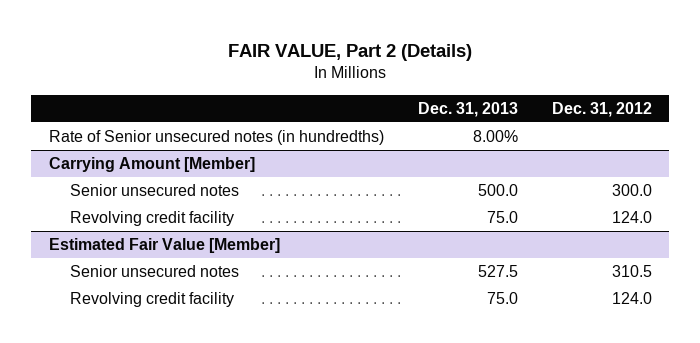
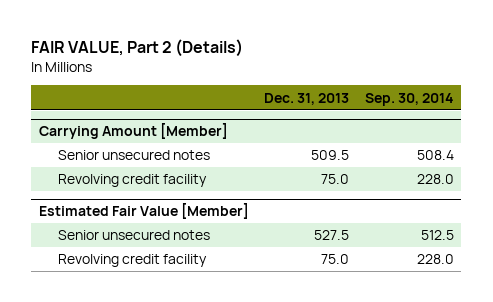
- | Dec. 31, 2013 | Dec. 31, 2012
+ | Dec. 31, 2013 | Sep. 30, 2014
- Rate of Senior unsecured notes (in hundredths) | 8.00% |
@ Carrying Amount [Member]
- Senior unsecured notes | 500.0 | 300.0
+ Senior unsecured notes | 509.5 | 508.4

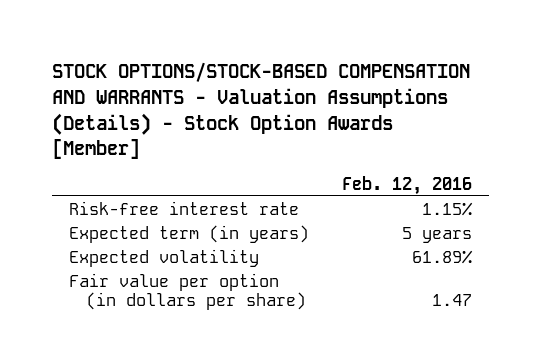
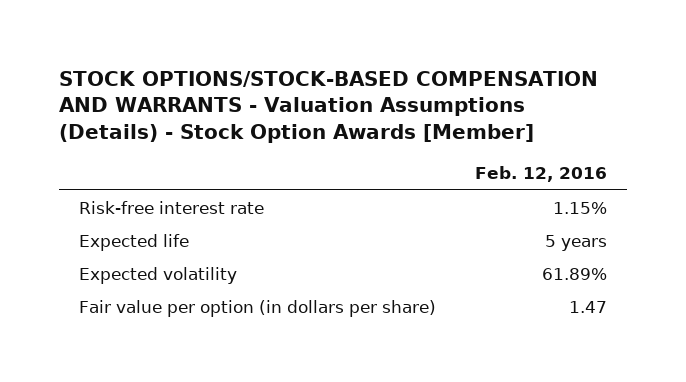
- Expected term (in years) | 5 years
+ Expected life | 5 years

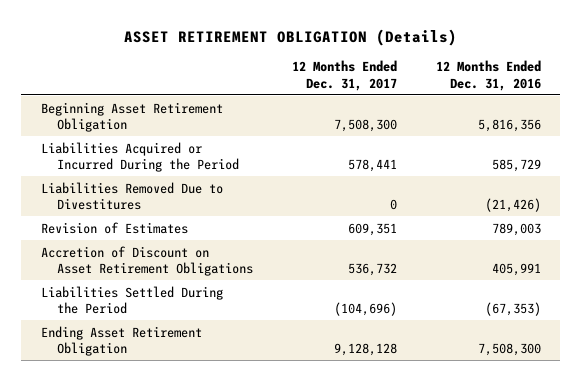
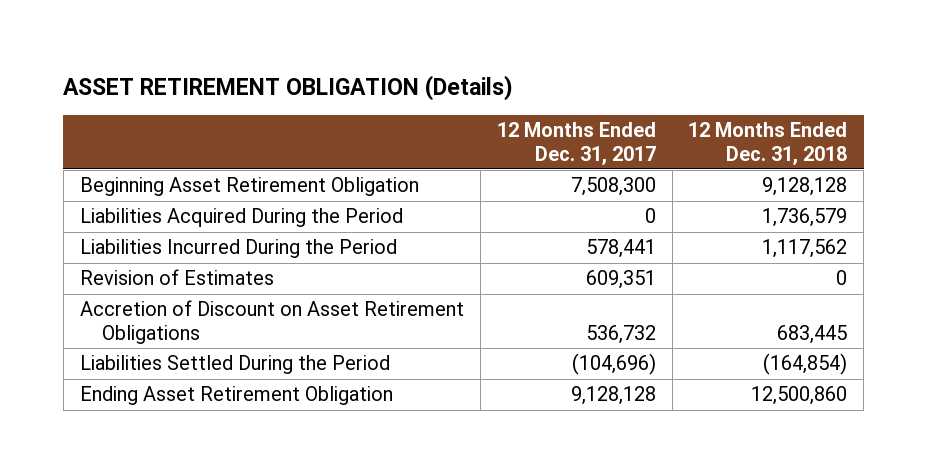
- | 12 Months Ended Dec. 31, 2017 | 12 Months Ended Dec. 31, 2016
+ | 12 Months Ended Dec. 31, 2017 | 12 Months Ended Dec. 31, 2018
- Liabilities Acquired or Incurred During the Period | 578,441 | 585,729
- Liabilities Removed Due to Divestitures | 0 | (21,426)
+ Liabilities Acquired During the Period | 0 | 1,736,579
+ Liabilities Incurred During the Period | 578,441 | 1,117,562

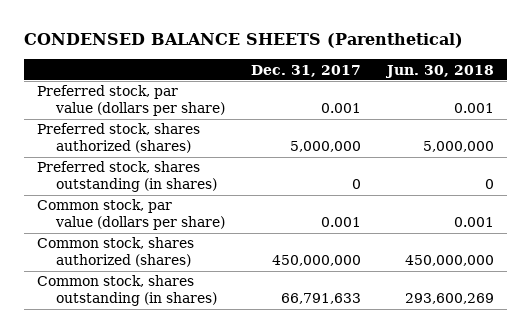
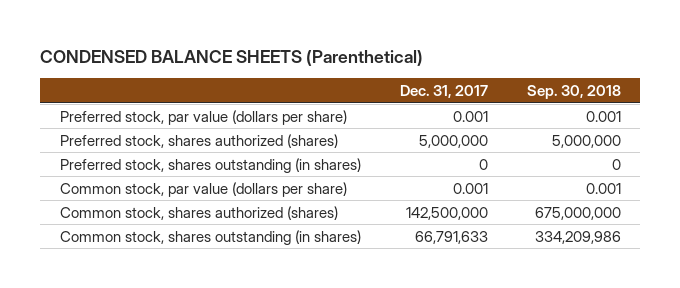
- | Dec. 31, 2017 | Jun. 30, 2018
+ | Dec. 31, 2017 | Sep. 30, 2018
- Common stock, shares authorized (shares) | 450,000,000 | 450,000,000
+ Common stock, shares authorized (shares) | 142,500,000 | 675,000,000

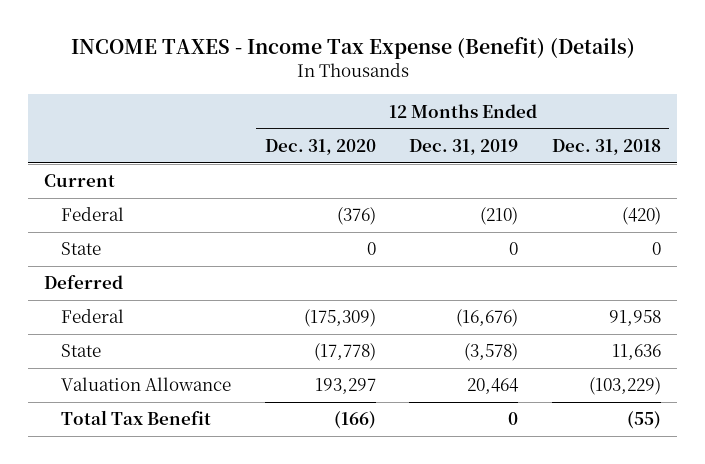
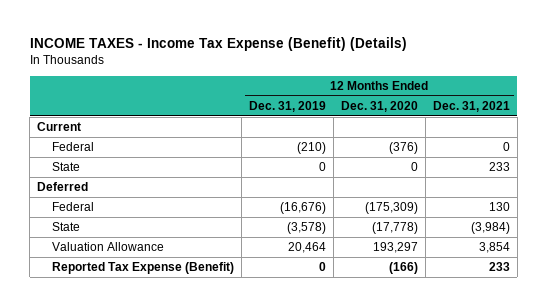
- | 12 Months Ended Dec. 31, 2020 | 12 Months Ended Dec. 31, 2019 | 12 Months Ended Dec. 31, 2018
+ | 12 Months Ended Dec. 31, 2019 | 12 Months Ended Dec. 31, 2020 | 12 Months Ended Dec. 31, 2021
- Total Tax Benefit | (166) | 0 | (55)
+ Reported Tax Expense (Benefit) | 0 | (166) | 233

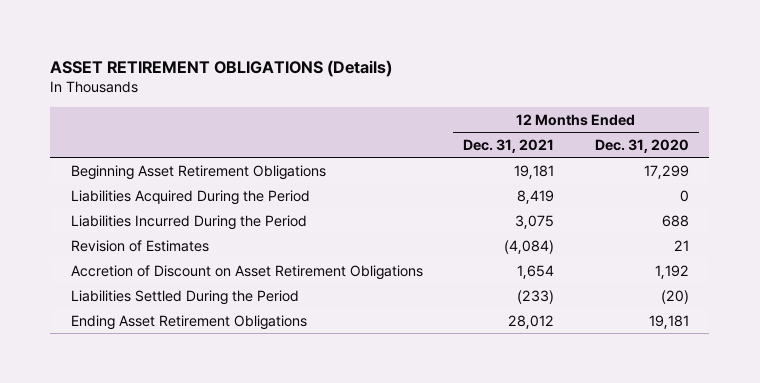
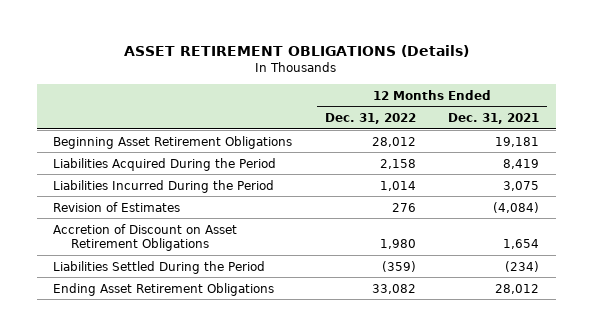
- | 12 Months Ended Dec. 31, 2021 | 12 Months Ended Dec. 31, 2020
+ | 12 Months Ended Dec. 31, 2022 | 12 Months Ended Dec. 31, 2021
- Liabilities Settled During the Period | (233) | (20)
+ Liabilities Settled During the Period | (359) | (234)

